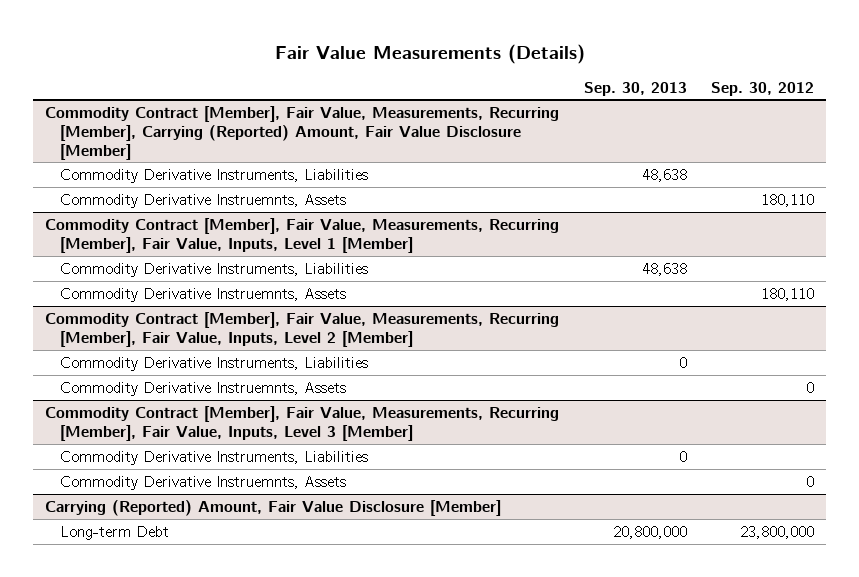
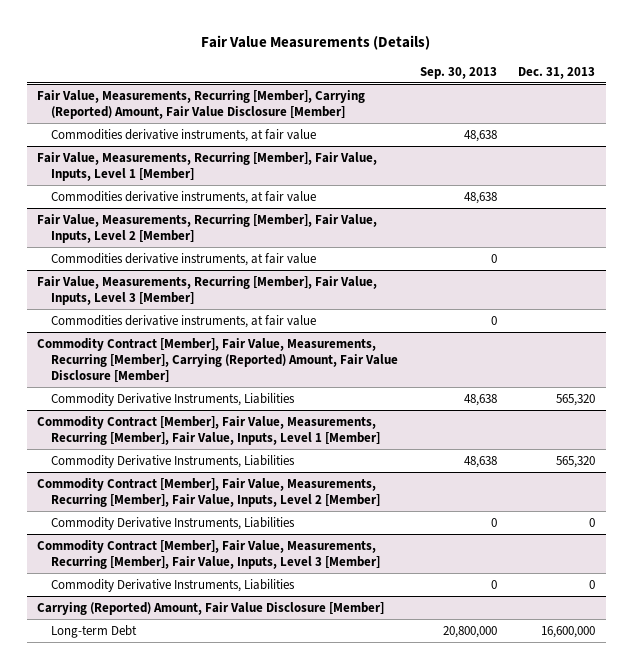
- | Sep. 30, 2013 | Sep. 30, 2012
+ | Sep. 30, 2013 | Dec. 31, 2013
+ Fair Value, Measurements, Recurring [Member], Carrying (Reported) Amount, Fair Value Disclosure [Member]
+ Commodities derivative instruments, at fair value | 48,638 |
+ Fair Value, Measurements, Recurring [Member], Fair Value, Inputs, Level 1 [Member]
+ Commodities derivative instruments, at fair value | 48,638 |
+ Fair Value, Measurements, Recurring [Member], Fair Value, Inputs, Level 2 [Member]
+ Commodities derivative instruments, at fair value | 0 |
+ Fair Value, Measurements, Recurring [Member], Fair Value, Inputs, Level 3 [Member]
+ Commodities derivative instruments, at fair value | 0 |
@ Commodity Contract [Member], Fair Value, Measurements, Recurring [Member], Carrying (Reported) Amount, Fair Value Disclosure [Member]
- Commodity Derivative Instruemnts, Assets | | 180,110
@ Commodity Contract [Member], Fair Value, Measurements, Recurring [Member], Fair Value, Inputs, Level 1 [Member]
- Commodity Derivative Instruemnts, Assets | | 180,110
@ Commodity Contract [Member], Fair Value, Measurements, Recurring [Member], Fair Value, Inputs, Level 2 [Member]
- Commodity Derivative Instruemnts, Assets | | 0
@ Commodity Contract [Member], Fair Value, Measurements, Recurring [Member], Fair Value, Inputs, Level 3 [Member]
- Commodity Derivative Instruemnts, Assets | | 0

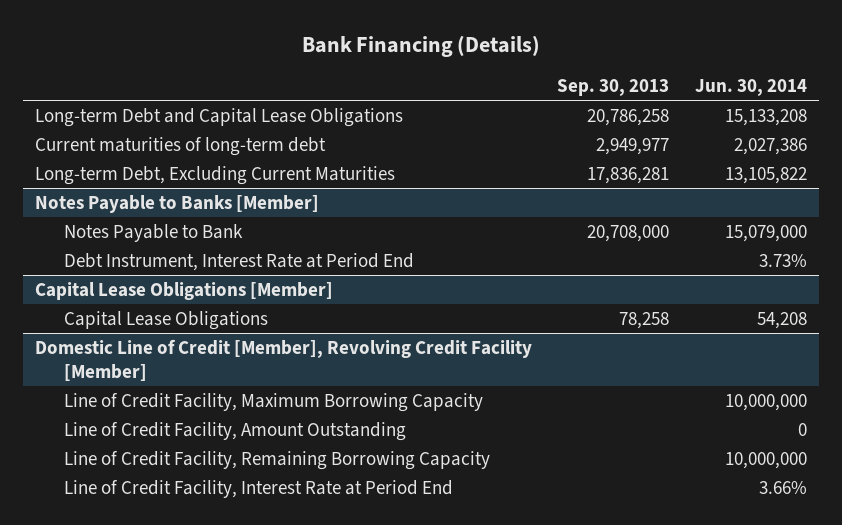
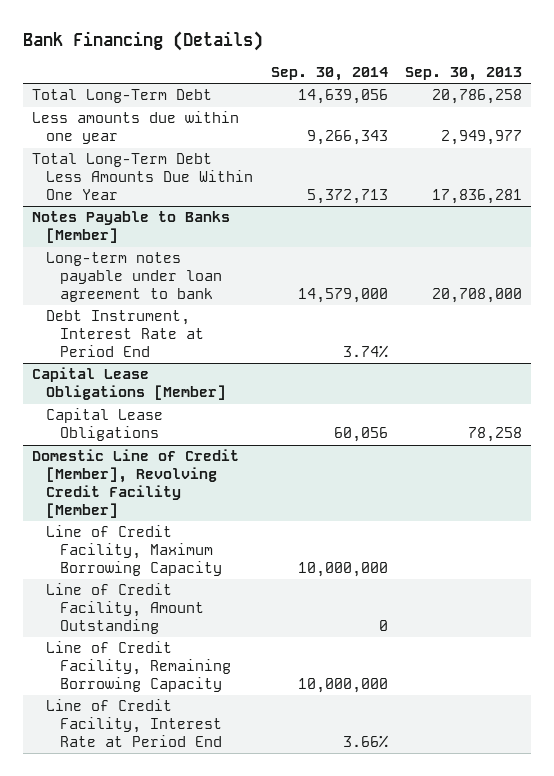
- | Sep. 30, 2013 | Jun. 30, 2014
+ | Sep. 30, 2014 | Sep. 30, 2013
- Long-term Debt and Capital Lease Obligations | 20,786,258 | 15,133,208
- Current maturities of long-term debt | 2,949,977 | 2,027,386
- Long-term Debt, Excluding Current Maturities | 17,836,281 | 13,105,822
+ Total Long-Term Debt | 14,639,056 | 20,786,258
+ Less amounts due within one year | 9,266,343 | 2,949,977
+ Total Long-Term Debt Less Amounts Due Within One Year | 5,372,713 | 17,836,281
@ Notes Payable to Banks [Member]
- Notes Payable to Bank | 20,708,000 | 15,079,000
+ Long-term notes payable under loan agreement to bank | 14,579,000 | 20,708,000

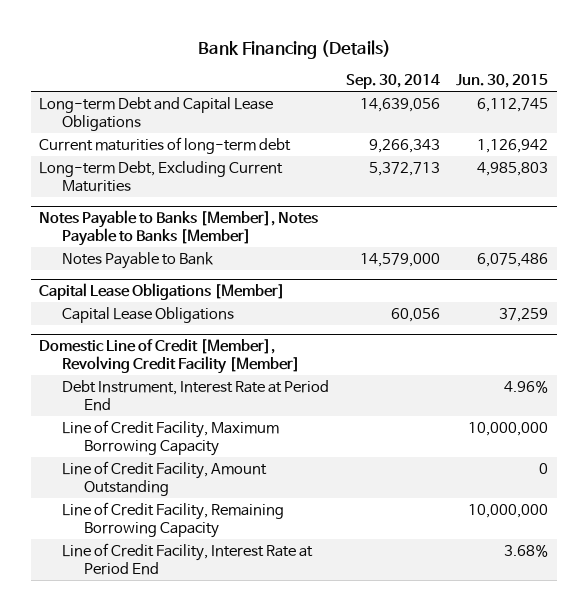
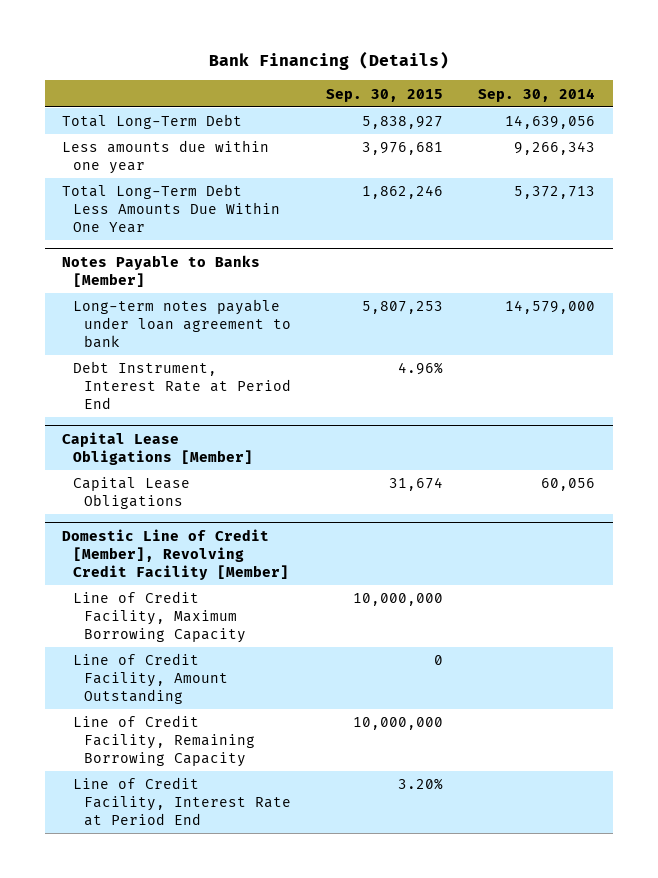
- | Sep. 30, 2014 | Jun. 30, 2015
+ | Sep. 30, 2015 | Sep. 30, 2014
- Long-term Debt and Capital Lease Obligations | 14,639,056 | 6,112,745
- Current maturities of long-term debt | 9,266,343 | 1,126,942
- Long-term Debt, Excluding Current Maturities | 5,372,713 | 4,985,803
- Notes Payable to Banks [Member], Notes Payable to Banks [Member]
- Notes Payable to Bank | 14,579,000 | 6,075,486
+ Total Long-Term Debt | 5,838,927 | 14,639,056
+ Less amounts due within one year | 3,976,681 | 9,266,343
+ Total Long-Term Debt Less Amounts Due Within One Year | 1,862,246 | 5,372,713
+ Notes Payable to Banks [Member]
+ Long-term notes payable under loan agreement to bank | 5,807,253 | 14,579,000
+ Debt Instrument, Interest Rate at Period End | 4.96% |
@ Domestic Line of Credit [Member], Revolving Credit Facility [Member]
- Debt Instrument, Interest Rate at Period End | | 4.96%

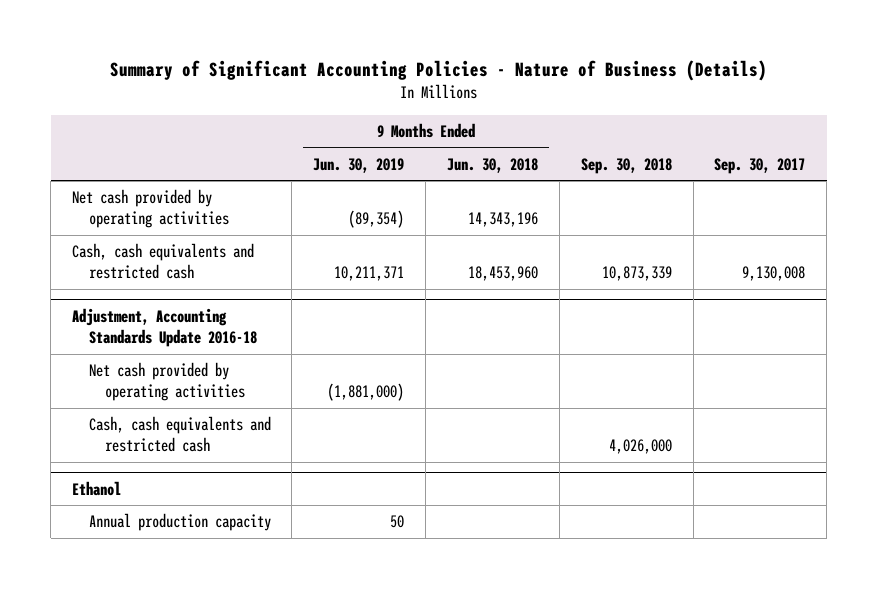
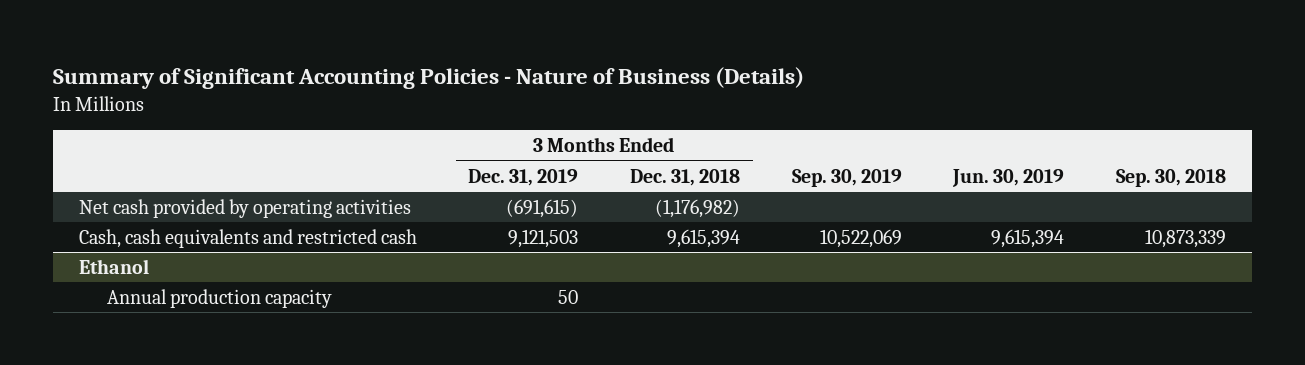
- | 9 Months Ended Jun. 30, 2019 | 9 Months Ended Jun. 30, 2018 | Sep. 30, 2018 | Sep. 30, 2017
+ | 3 Months Ended Dec. 31, 2019 | 3 Months Ended Dec. 31, 2018 | Sep. 30, 2019 | Jun. 30, 2019 | Sep. 30, 2018
- Adjustment, Accounting Standards Update 2016-18
- Net cash provided by operating activities | (1,881,000) | | |
- Cash, cash equivalents and restricted cash | | | 4,026,000 |

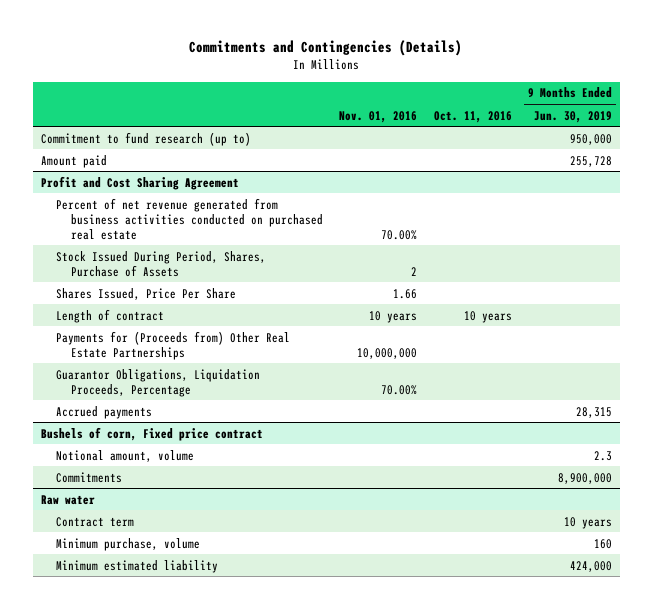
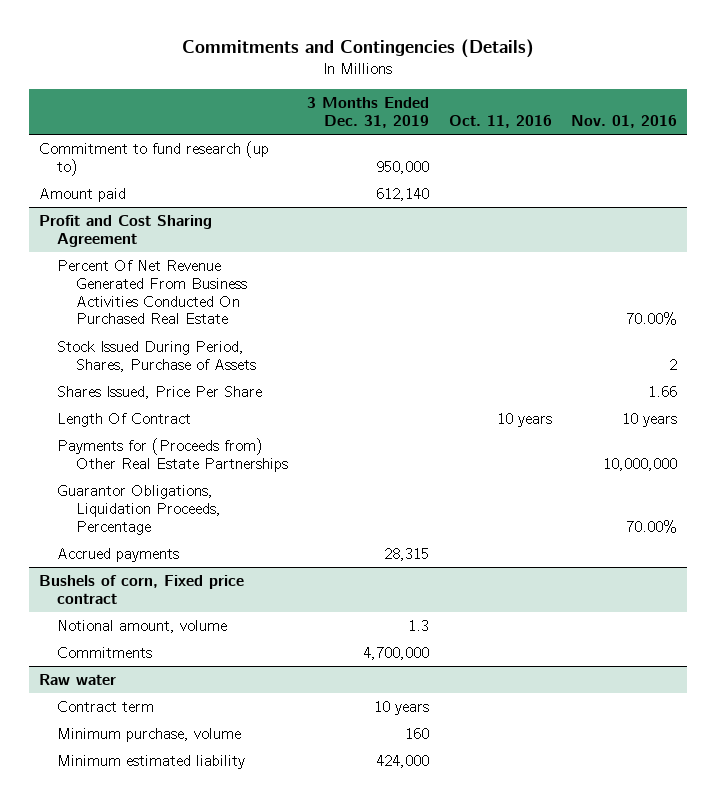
- | Nov. 01, 2016 | Oct. 11, 2016 | 9 Months Ended Jun. 30, 2019
+ | 3 Months Ended Dec. 31, 2019 | Oct. 11, 2016 | Nov. 01, 2016
@ Profit and Cost Sharing Agreement
- Percent of net revenue generated from business activities conducted on purchased real estate | 70.00% | |
+ Percent Of Net Revenue Generated From Business Activities Conducted On Purchased Real Estate | | | 70.00%
- Length of contract | 10 years | 10 years |
+ Length Of Contract | | 10 years | 10 years

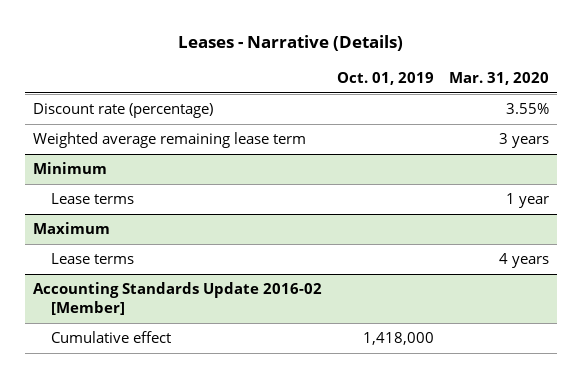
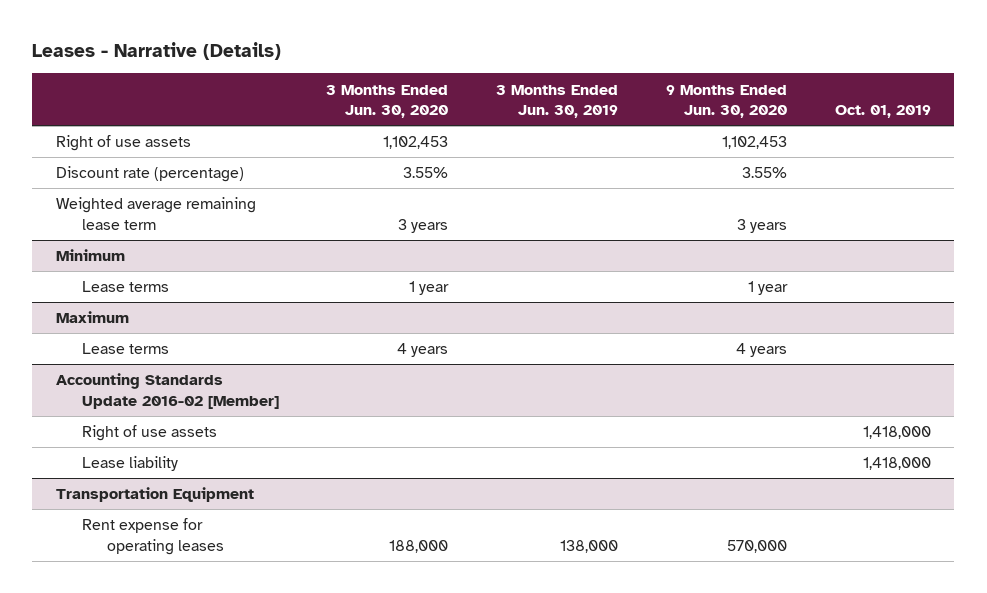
- | Oct. 01, 2019 | Mar. 31, 2020
+ | 3 Months Ended Jun. 30, 2020 | 3 Months Ended Jun. 30, 2019 | 9 Months Ended Jun. 30, 2020 | Oct. 01, 2019
+ Right of use assets | 1,102,453 | | 1,102,453 |
@ Accounting Standards Update 2016-02 [Member]
- Cumulative effect | 1,418,000 |
+ Right of use assets | | | | 1,418,000
+ Lease liability | | | | 1,418,000
+ Transportation Equipment
+ Rent expense for operating leases | 188,000 | 138,000 | 570,000 |

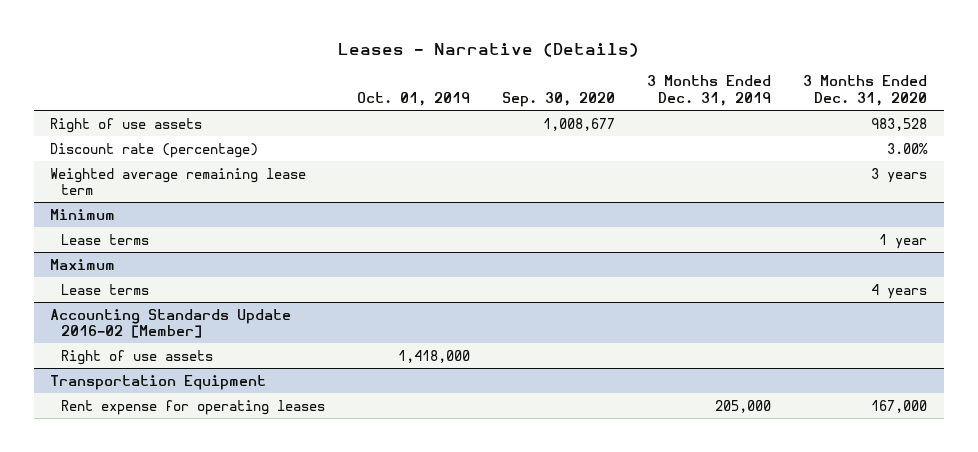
- | 3 Months Ended Jun. 30, 2020 | 3 Months Ended Jun. 30, 2019 | 9 Months Ended Jun. 30, 2020 | Oct. 01, 2019
+ | Oct. 01, 2019 | Sep. 30, 2020 | 3 Months Ended Dec. 31, 2019 | 3 Months Ended Dec. 31, 2020
@ Accounting Standards Update 2016-02 [Member]
- Lease liability | | | | 1,418,000

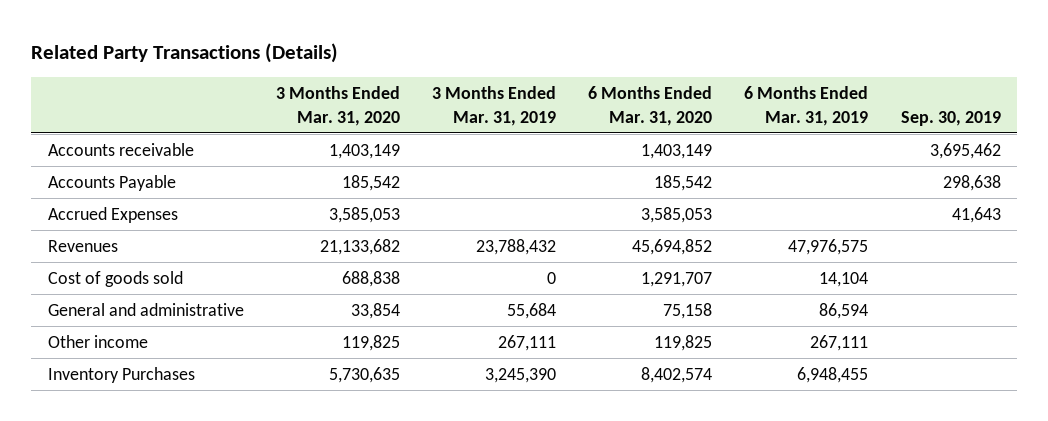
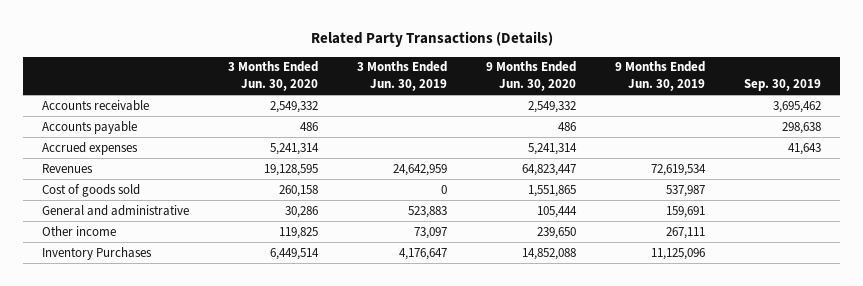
- | 3 Months Ended Mar. 31, 2020 | 3 Months Ended Mar. 31, 2019 | 6 Months Ended Mar. 31, 2020 | 6 Months Ended Mar. 31, 2019 | Sep. 30, 2019
+ | 3 Months Ended Jun. 30, 2020 | 3 Months Ended Jun. 30, 2019 | 9 Months Ended Jun. 30, 2020 | 9 Months Ended Jun. 30, 2019 | Sep. 30, 2019
- Accounts Payable | 185,542 | | 185,542 | | 298,638
- Accrued Expenses | 3,585,053 | | 3,585,053 | | 41,643
+ Accounts payable | 486 | | 486 | | 298,638
+ Accrued expenses | 5,241,314 | | 5,241,314 | | 41,643

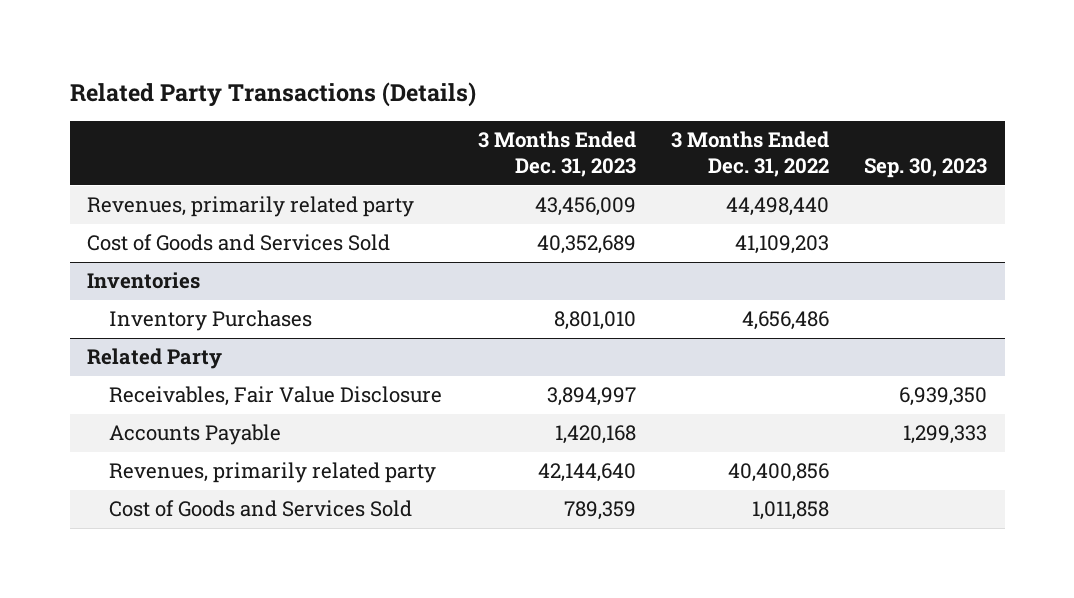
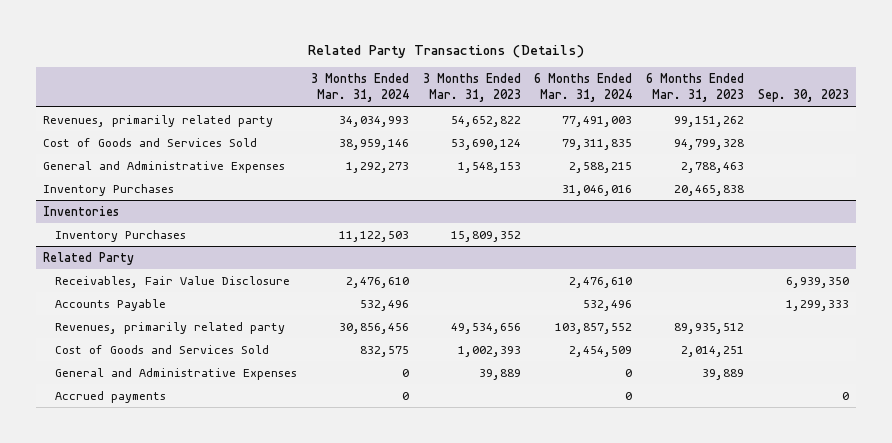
- | 3 Months Ended Dec. 31, 2023 | 3 Months Ended Dec. 31, 2022 | Sep. 30, 2023
+ | 3 Months Ended Mar. 31, 2024 | 3 Months Ended Mar. 31, 2023 | 6 Months Ended Mar. 31, 2024 | 6 Months Ended Mar. 31, 2023 | Sep. 30, 2023
+ General and Administrative Expenses | 1,292,273 | 1,548,153 | 2,588,215 | 2,788,463 |
+ Inventory Purchases | | | 31,046,016 | 20,465,838 |
@ Related Party
+ General and Administrative Expenses | 0 | 39,889 | 0 | 39,889 |
+ Accrued payments | 0 | | 0 | | 0

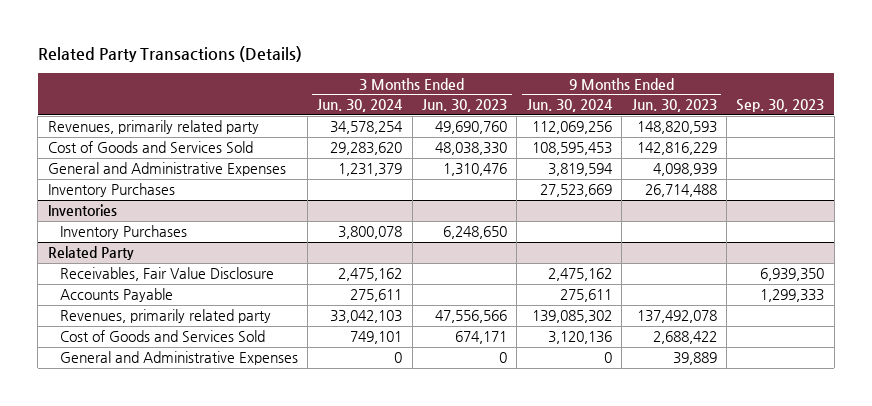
- | 3 Months Ended Mar. 31, 2024 | 3 Months Ended Mar. 31, 2023 | 6 Months Ended Mar. 31, 2024 | 6 Months Ended Mar. 31, 2023 | Sep. 30, 2023
+ | 3 Months Ended Jun. 30, 2024 | 3 Months Ended Jun. 30, 2023 | 9 Months Ended Jun. 30, 2024 | 9 Months Ended Jun. 30, 2023 | Sep. 30, 2023
@ Related Party
- Accrued payments | 0 | | 0 | | 0

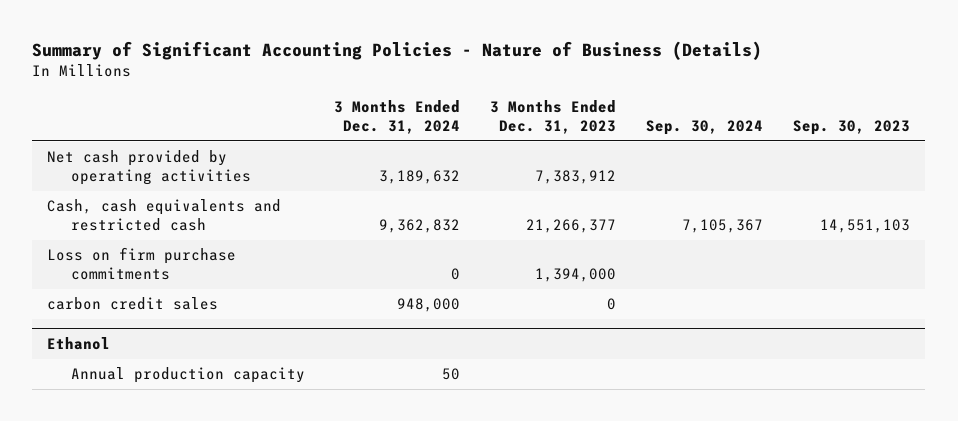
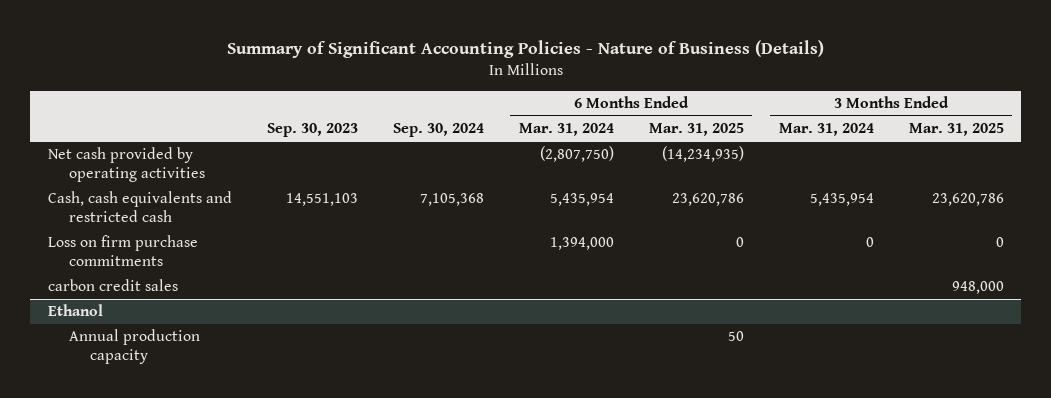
- | 3 Months Ended Dec. 31, 2024 | 3 Months Ended Dec. 31, 2023 | Sep. 30, 2024 | Sep. 30, 2023
+ | Sep. 30, 2023 | Sep. 30, 2024 | 6 Months Ended Mar. 31, 2024 | 6 Months Ended Mar. 31, 2025 | 3 Months Ended Mar. 31, 2024 | 3 Months Ended Mar. 31, 2025
- Cash, cash equivalents and restricted cash | 9,362,832 | 21,266,377 | 7,105,367 | 14,551,103
+ Cash, cash equivalents and restricted cash | 14,551,103 | 7,105,368 | 5,435,954 | 23,620,786 | 5,435,954 | 23,620,786

